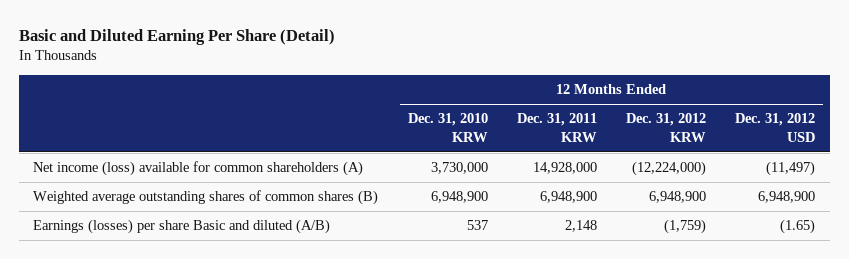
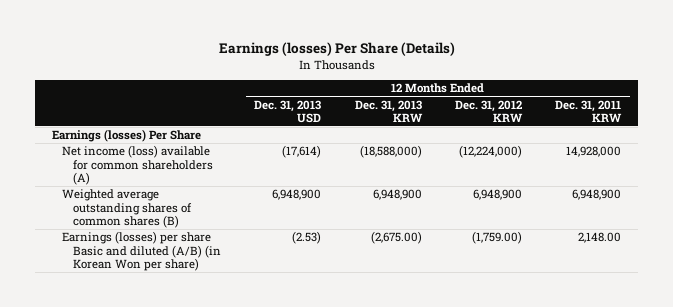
- Basic and Diluted Earning Per Share (Detail)
+ Earnings (losses) Per Share (Details)
- | 12 Months Ended Dec. 31, 2010 KRW | 12 Months Ended Dec. 31, 2011 KRW | 12 Months Ended Dec. 31, 2012 KRW | 12 Months Ended Dec. 31, 2012 USD
+ | 12 Months Ended Dec. 31, 2013 USD | 12 Months Ended Dec. 31, 2013 KRW | 12 Months Ended Dec. 31, 2012 KRW | 12 Months Ended Dec. 31, 2011 KRW
+ Earnings (losses) Per Share
- Earnings (losses) per share Basic and diluted (A/B) | 537 | 2,148 | (1,759) | (1.65)
+ Earnings (losses) per share Basic and diluted (A/B) (in Korean Won per share) | (2.53) | (2,675.00) | (1,759.00) | 2,148.00

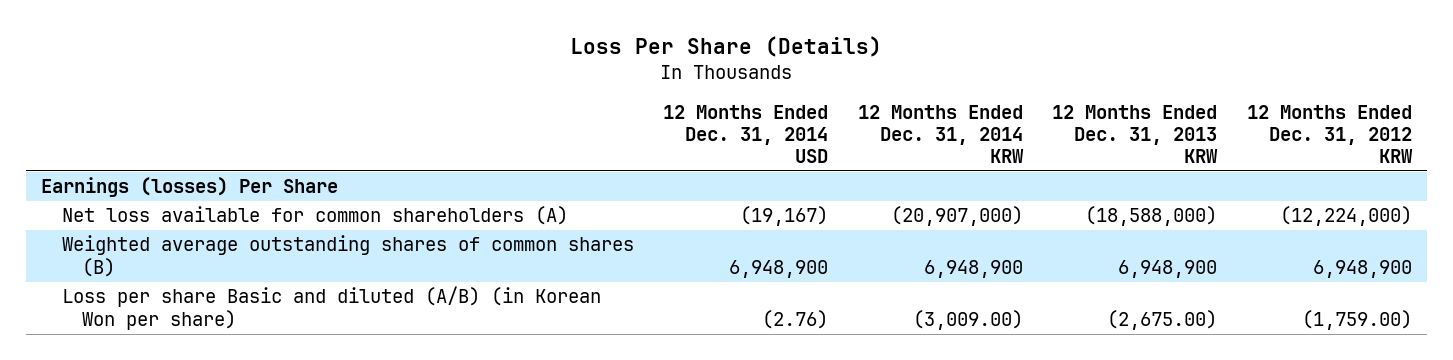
- Earnings (losses) Per Share (Details)
+ Loss Per Share (Details)
- | 12 Months Ended Dec. 31, 2013 USD | 12 Months Ended Dec. 31, 2013 KRW | 12 Months Ended Dec. 31, 2012 KRW | 12 Months Ended Dec. 31, 2011 KRW
+ | 12 Months Ended Dec. 31, 2014 USD | 12 Months Ended Dec. 31, 2014 KRW | 12 Months Ended Dec. 31, 2013 KRW | 12 Months Ended Dec. 31, 2012 KRW
- Net income (loss) available for common shareholders (A) | (17,614) | (18,588,000) | (12,224,000) | 14,928,000
+ Net loss available for common shareholders (A) | (19,167) | (20,907,000) | (18,588,000) | (12,224,000)
- Earnings (losses) per share Basic and diluted (A/B) (in Korean Won per share) | (2.53) | (2,675.00) | (1,759.00) | 2,148.00
+ Loss per share Basic and diluted (A/B) (in Korean Won per share) | (2.76) | (3,009.00) | (2,675.00) | (1,759.00)

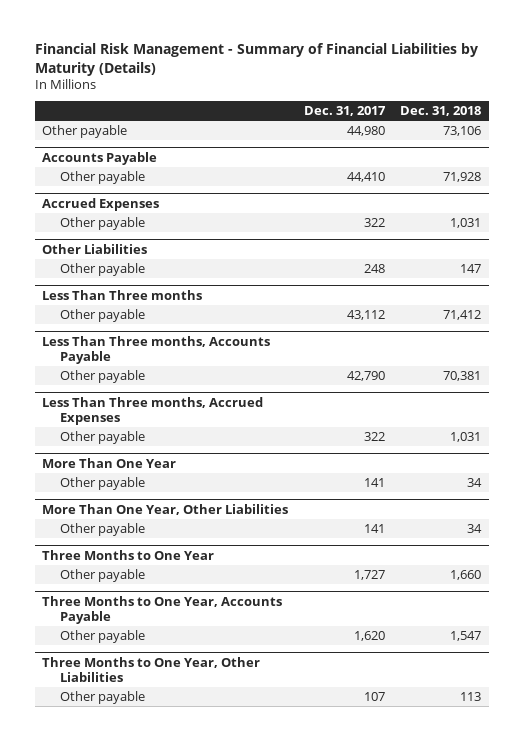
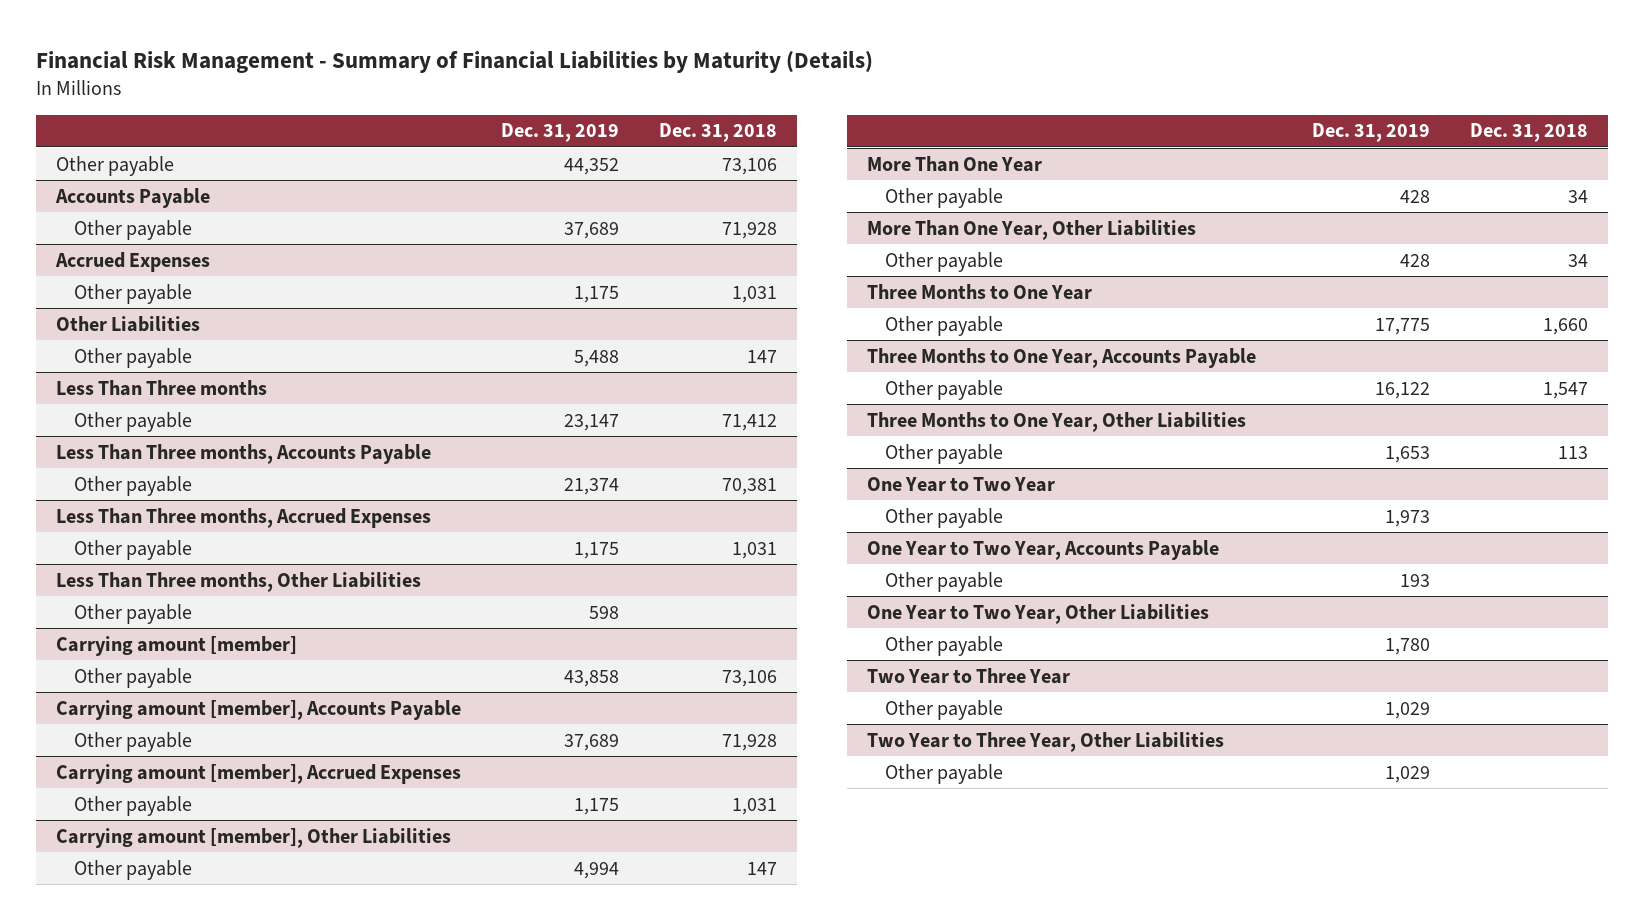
- | Dec. 31, 2017 | Dec. 31, 2018
+ | Dec. 31, 2019 | Dec. 31, 2018
+ Less Than Three months, Other Liabilities
+ Other payable | 598 |
+ Carrying amount [member]
+ Other payable | 43,858 | 73,106
+ Carrying amount [member], Accounts Payable
+ Other payable | 37,689 | 71,928
+ Carrying amount [member], Accrued Expenses
+ Other payable | 1,175 | 1,031
+ Carrying amount [member], Other Liabilities
+ Other payable | 4,994 | 147
+ One Year to Two Year
+ Other payable | 1,973 |
+ One Year to Two Year, Accounts Payable
+ Other payable | 193 |
+ One Year to Two Year, Other Liabilities
+ Other payable | 1,780 |
+ Two Year to Three Year
+ Other payable | 1,029 |
+ Two Year to Three Year, Other Liabilities
+ Other payable | 1,029 |

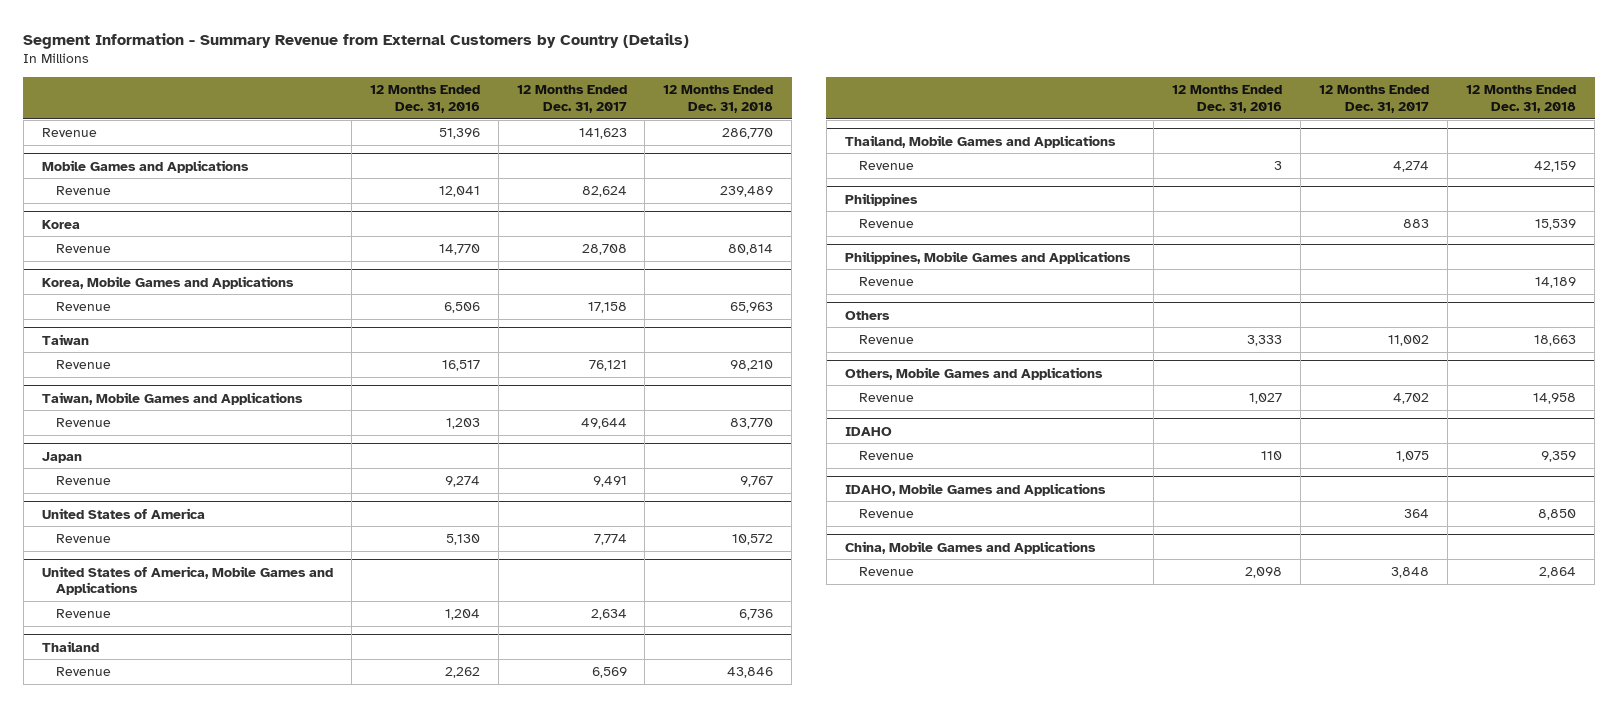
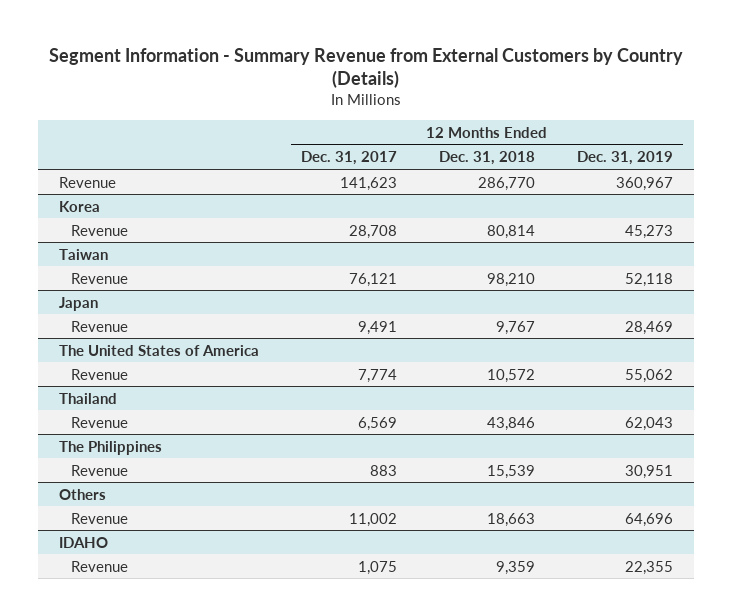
- | 12 Months Ended Dec. 31, 2016 | 12 Months Ended Dec. 31, 2017 | 12 Months Ended Dec. 31, 2018
+ | 12 Months Ended Dec. 31, 2017 | 12 Months Ended Dec. 31, 2018 | 12 Months Ended Dec. 31, 2019
- Mobile Games and Applications
- Revenue | 12,041 | 82,624 | 239,489
- Korea, Mobile Games and Applications
- Revenue | 6,506 | 17,158 | 65,963
- Taiwan, Mobile Games and Applications
- Revenue | 1,203 | 49,644 | 83,770
- United States of America
+ The United States of America
- United States of America, Mobile Games and Applications
- Revenue | 1,204 | 2,634 | 6,736
- Thailand, Mobile Games and Applications
- Revenue | 3 | 4,274 | 42,159
- Philippines
+ The Philippines
- Philippines, Mobile Games and Applications
- Revenue | | | 14,189
- Others, Mobile Games and Applications
- Revenue | 1,027 | 4,702 | 14,958
- IDAHO, Mobile Games and Applications
- Revenue | | 364 | 8,850
- China, Mobile Games and Applications
- Revenue | 2,098 | 3,848 | 2,864

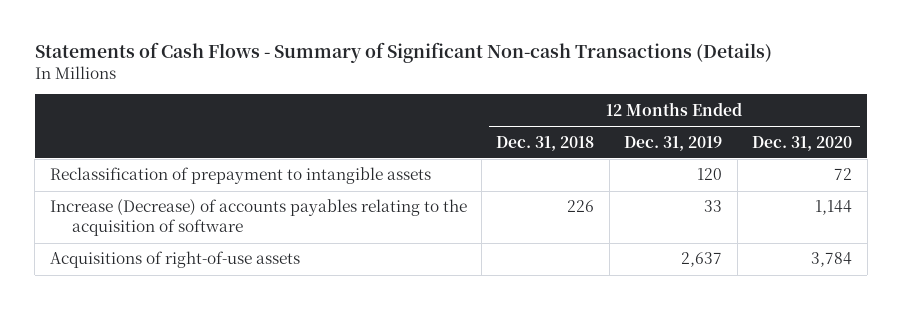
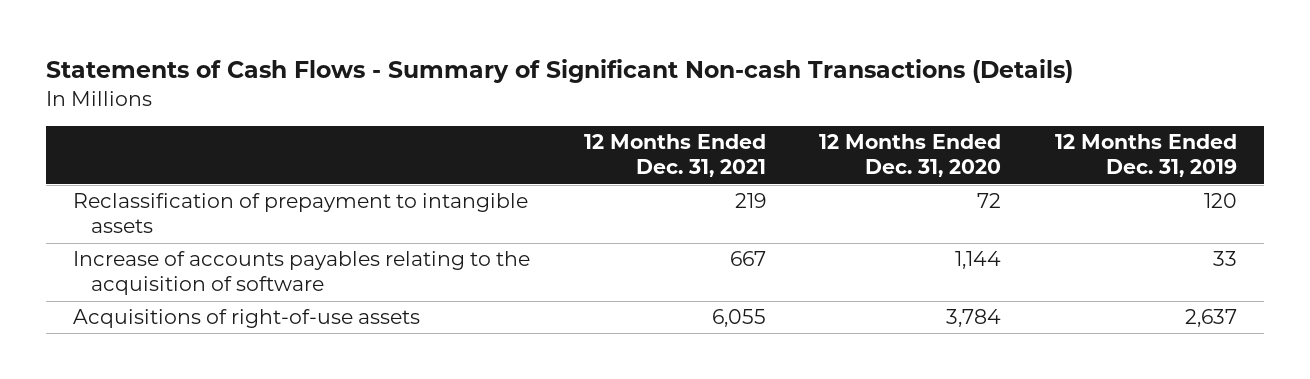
- | 12 Months Ended Dec. 31, 2018 | 12 Months Ended Dec. 31, 2019 | 12 Months Ended Dec. 31, 2020
+ | 12 Months Ended Dec. 31, 2021 | 12 Months Ended Dec. 31, 2020 | 12 Months Ended Dec. 31, 2019
- Increase (Decrease) of accounts payables relating to the acquisition of software | 226 | 33 | 1,144
+ Increase of accounts payables relating to the acquisition of software | 667 | 1,144 | 33

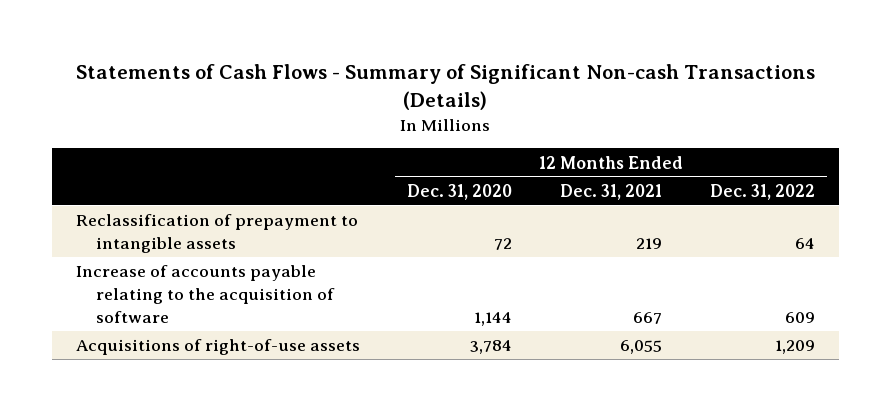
- | 12 Months Ended Dec. 31, 2021 | 12 Months Ended Dec. 31, 2020 | 12 Months Ended Dec. 31, 2019
+ | 12 Months Ended Dec. 31, 2020 | 12 Months Ended Dec. 31, 2021 | 12 Months Ended Dec. 31, 2022
- Increase of accounts payables relating to the acquisition of software | 667 | 1,144 | 33
+ Increase of accounts payable relating to the acquisition of software | 1,144 | 667 | 609

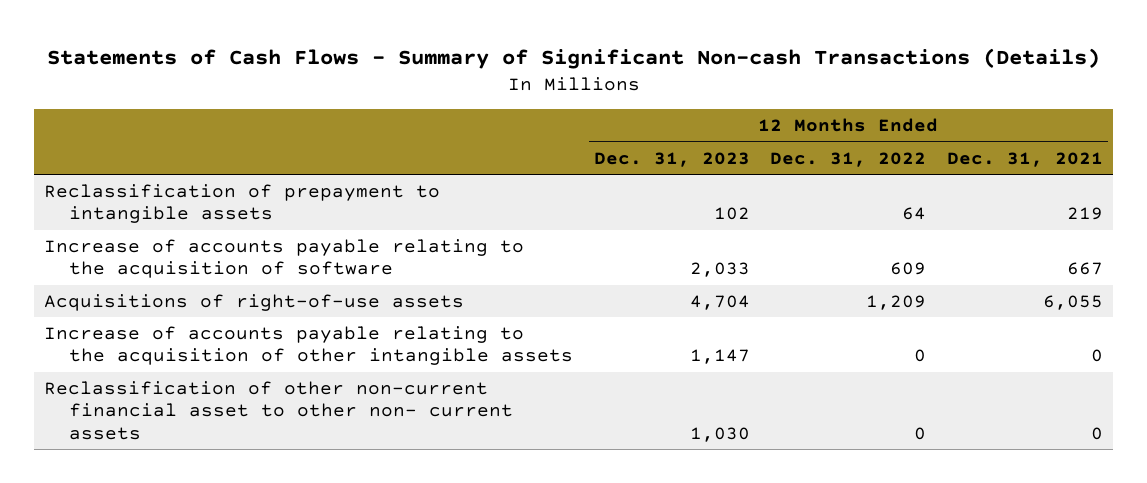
- | 12 Months Ended Dec. 31, 2020 | 12 Months Ended Dec. 31, 2021 | 12 Months Ended Dec. 31, 2022
+ | 12 Months Ended Dec. 31, 2023 | 12 Months Ended Dec. 31, 2022 | 12 Months Ended Dec. 31, 2021
+ Increase of accounts payable relating to the acquisition of other intangible assets | 1,147 | 0 | 0
+ Reclassification of other non-current financial asset to other non- current assets | 1,030 | 0 | 0

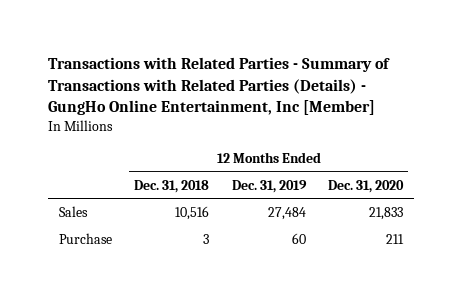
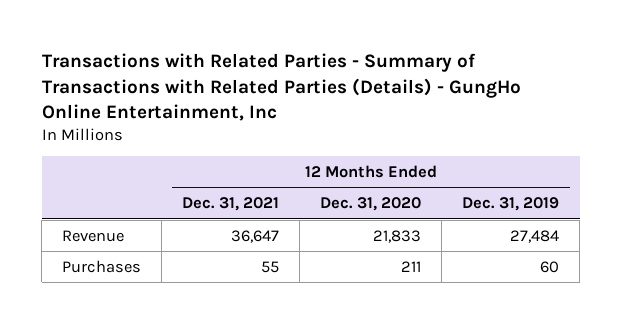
- Transactions with Related Parties - Summary of Transactions with Related Parties (Details) - GungHo Online Entertainment, Inc [Member]
+ Transactions with Related Parties - Summary of Transactions with Related Parties (Details) - GungHo Online Entertainment, Inc
- | 12 Months Ended Dec. 31, 2018 | 12 Months Ended Dec. 31, 2019 | 12 Months Ended Dec. 31, 2020
+ | 12 Months Ended Dec. 31, 2021 | 12 Months Ended Dec. 31, 2020 | 12 Months Ended Dec. 31, 2019
- Sales | 10,516 | 27,484 | 21,833
- Purchase | 3 | 60 | 211
+ Revenue | 36,647 | 21,833 | 27,484
+ Purchases | 55 | 211 | 60

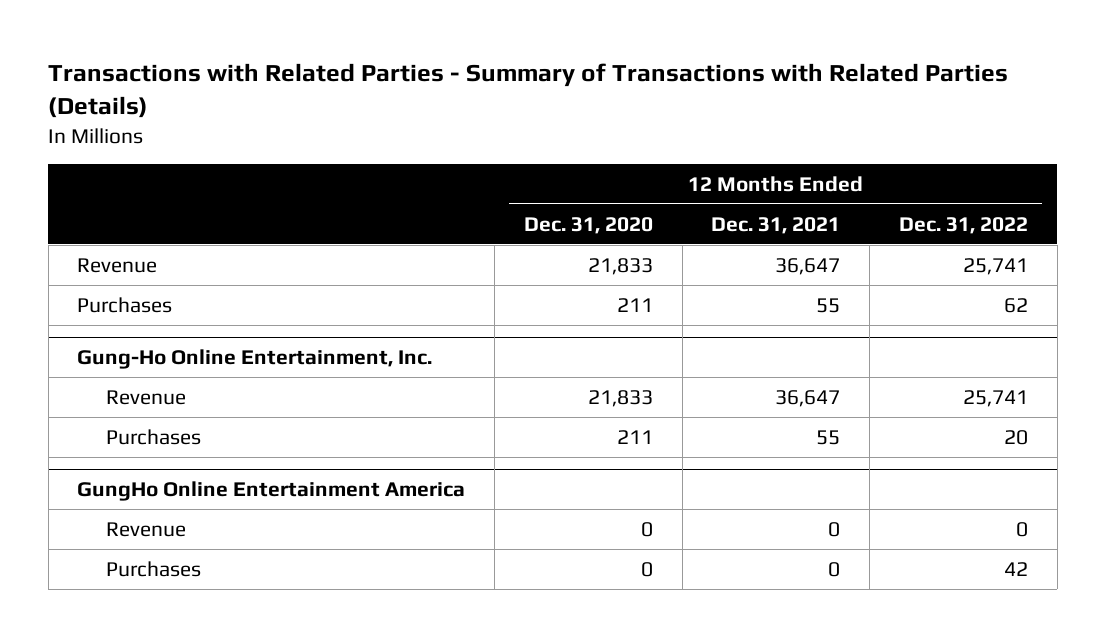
- Transactions with Related Parties - Summary of Transactions with Related Parties (Details) - GungHo Online Entertainment, Inc
+ Transactions with Related Parties - Summary of Transactions with Related Parties (Details)
- | 12 Months Ended Dec. 31, 2021 | 12 Months Ended Dec. 31, 2020 | 12 Months Ended Dec. 31, 2019
+ | 12 Months Ended Dec. 31, 2020 | 12 Months Ended Dec. 31, 2021 | 12 Months Ended Dec. 31, 2022
+ Gung-Ho Online Entertainment, Inc.
+ Revenue | 21,833 | 36,647 | 25,741
+ Purchases | 211 | 55 | 20
+ GungHo Online Entertainment America
+ Revenue | 0 | 0 | 0
+ Purchases | 0 | 0 | 42

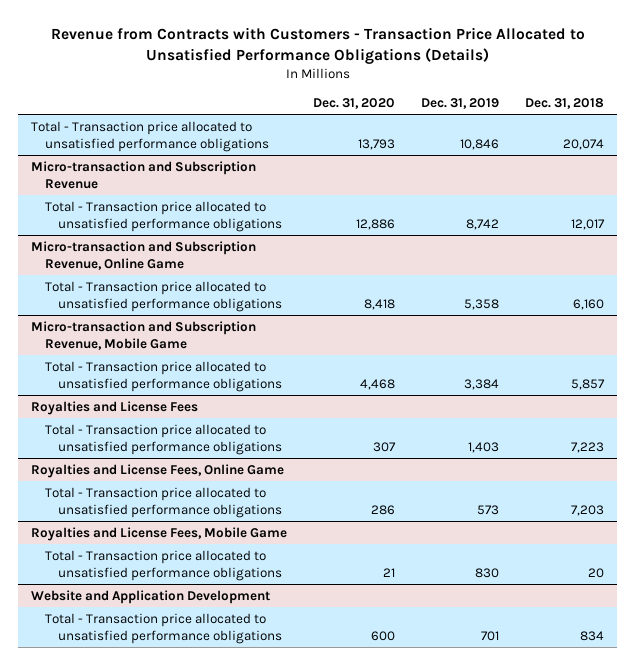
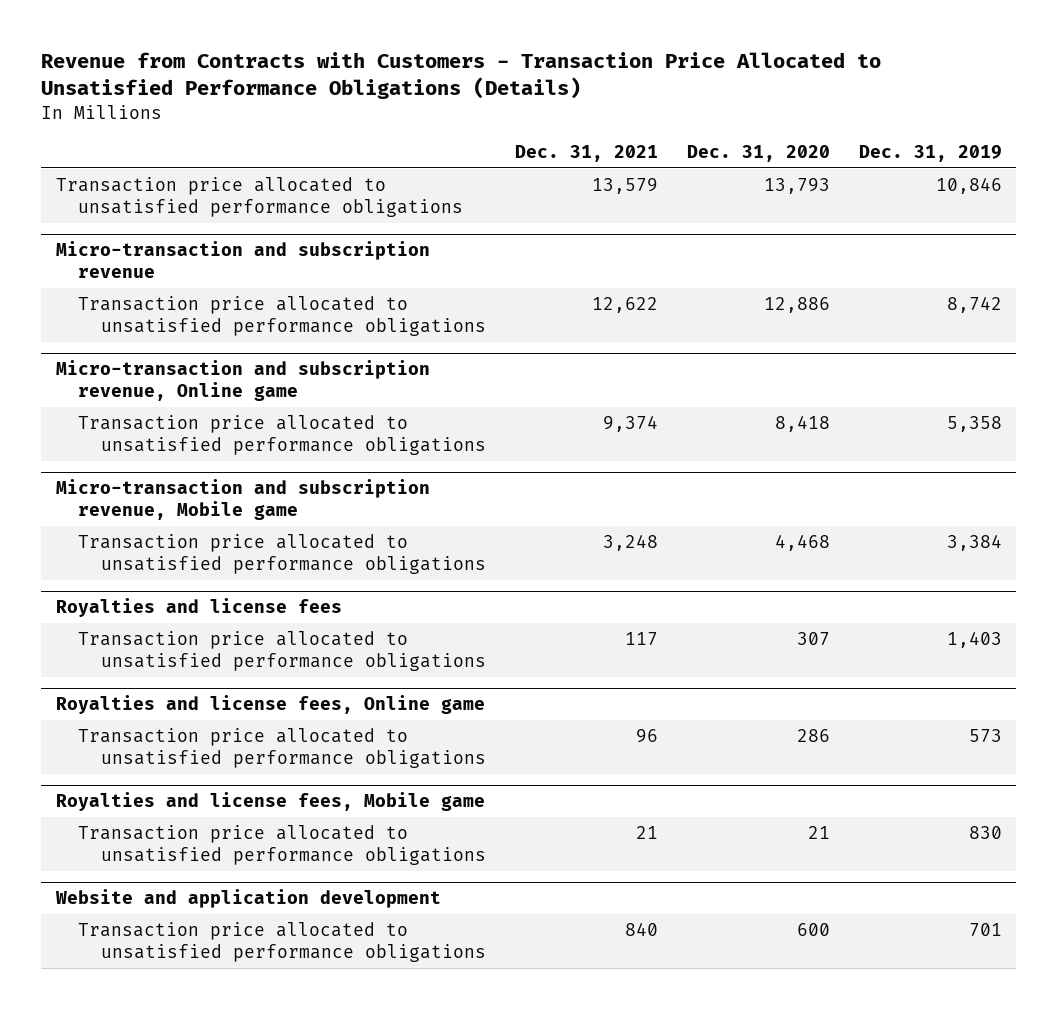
- | Dec. 31, 2020 | Dec. 31, 2019 | Dec. 31, 2018
+ | Dec. 31, 2021 | Dec. 31, 2020 | Dec. 31, 2019
- Total - Transaction price allocated to unsatisfied performance obligations | 13,793 | 10,846 | 20,074
- Micro-transaction and Subscription Revenue
- Total - Transaction price allocated to unsatisfied performance obligations | 12,886 | 8,742 | 12,017
- Micro-transaction and Subscription Revenue, Online Game
- Total - Transaction price allocated to unsatisfied performance obligations | 8,418 | 5,358 | 6,160
- Micro-transaction and Subscription Revenue, Mobile Game
- Total - Transaction price allocated to unsatisfied performance obligations | 4,468 | 3,384 | 5,857
- Royalties and License Fees
- Total - Transaction price allocated to unsatisfied performance obligations | 307 | 1,403 | 7,223
- Royalties and License Fees, Online Game
- Total - Transaction price allocated to unsatisfied performance obligations | 286 | 573 | 7,203
- Royalties and License Fees, Mobile Game
- Total - Transaction price allocated to unsatisfied performance obligations | 21 | 830 | 20
- Website and Application Development
- Total - Transaction price allocated to unsatisfied performance obligations | 600 | 701 | 834
+ Transaction price allocated to unsatisfied performance obligations | 13,579 | 13,793 | 10,846
+ Micro-transaction and subscription revenue
+ Transaction price allocated to unsatisfied performance obligations | 12,622 | 12,886 | 8,742
+ Micro-transaction and subscription revenue, Online game
+ Transaction price allocated to unsatisfied performance obligations | 9,374 | 8,418 | 5,358
+ Micro-transaction and subscription revenue, Mobile game
+ Transaction price allocated to unsatisfied performance obligations | 3,248 | 4,468 | 3,384
+ Royalties and license fees
+ Transaction price allocated to unsatisfied performance obligations | 117 | 307 | 1,403
+ Royalties and license fees, Online game
+ Transaction price allocated to unsatisfied performance obligations | 96 | 286 | 573
+ Royalties and license fees, Mobile game
+ Transaction price allocated to unsatisfied performance obligations | 21 | 21 | 830
+ Website and application development
+ Transaction price allocated to unsatisfied performance obligations | 840 | 600 | 701

